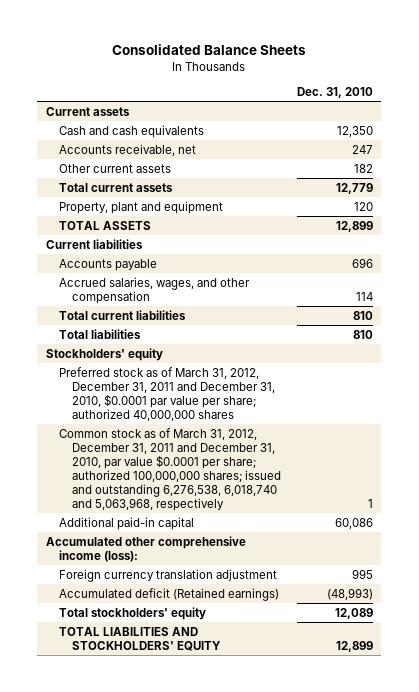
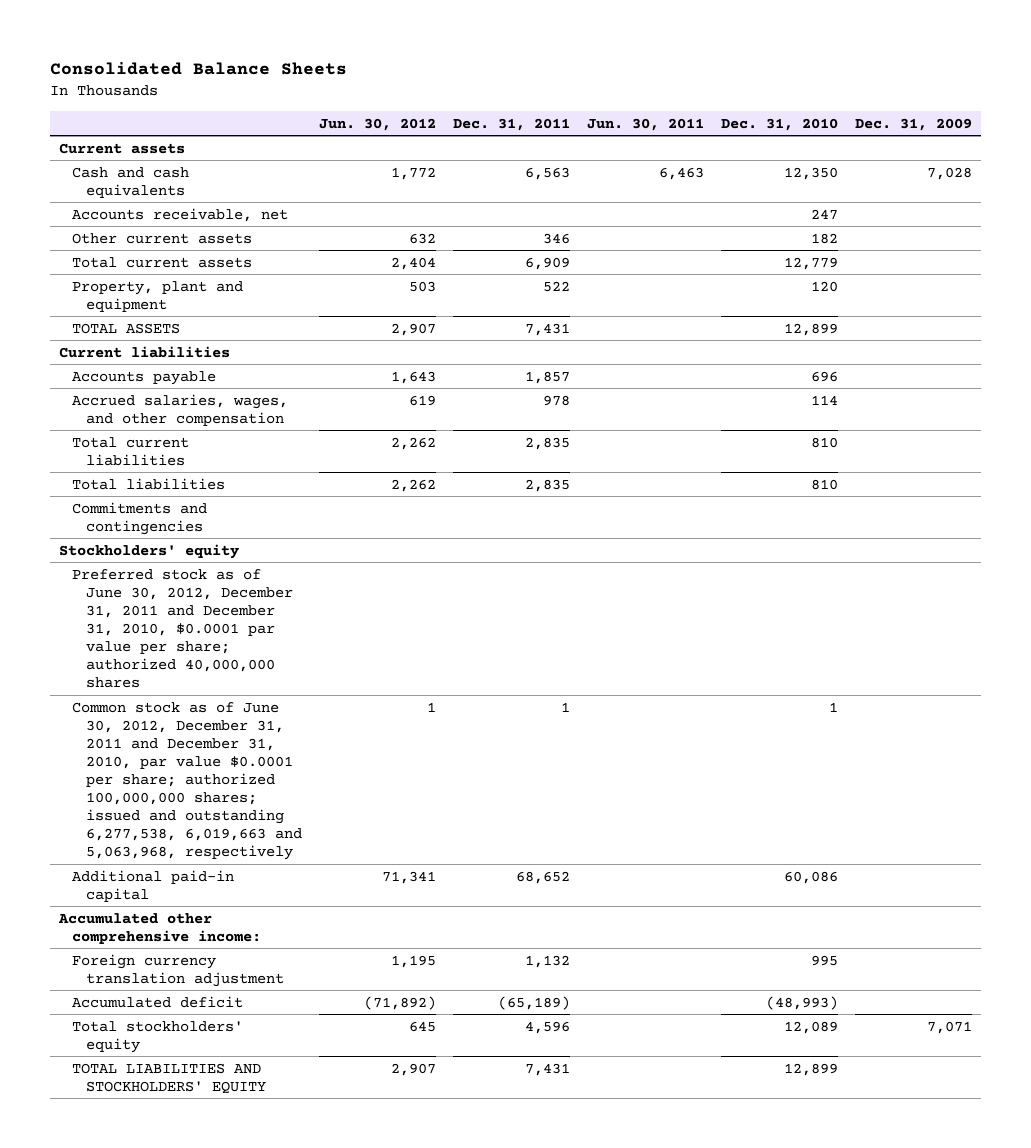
- | Dec. 31, 2010
+ | Jun. 30, 2012 | Dec. 31, 2011 | Jun. 30, 2011 | Dec. 31, 2010 | Dec. 31, 2009
+ Commitments and contingencies
- Preferred stock as of March 31, 2012, December 31, 2011 and December 31, 2010, $0.0001 par value per share; authorized 40,000,000 shares
- Common stock as of March 31, 2012, December 31, 2011 and December 31, 2010, par value $0.0001 per share; authorized 100,000,000 shares; issued and outstanding 6,276,538, 6,018,740 and 5,063,968, respectively | 1
+ Preferred stock as of June 30, 2012, December 31, 2011 and December 31, 2010, $0.0001 par value per share; authorized 40,000,000 shares
+ Common stock as of June 30, 2012, December 31, 2011 and December 31, 2010, par value $0.0001 per share; authorized 100,000,000 shares; issued and outstanding 6,277,538, 6,019,663 and 5,063,968, respectively | 1 | 1 | | 1 |
- Accumulated other comprehensive income (loss):
+ Accumulated other comprehensive income:
- Accumulated deficit (Retained earnings) | (48,993)
+ Accumulated deficit | (71,892) | (65,189) | | (48,993) |

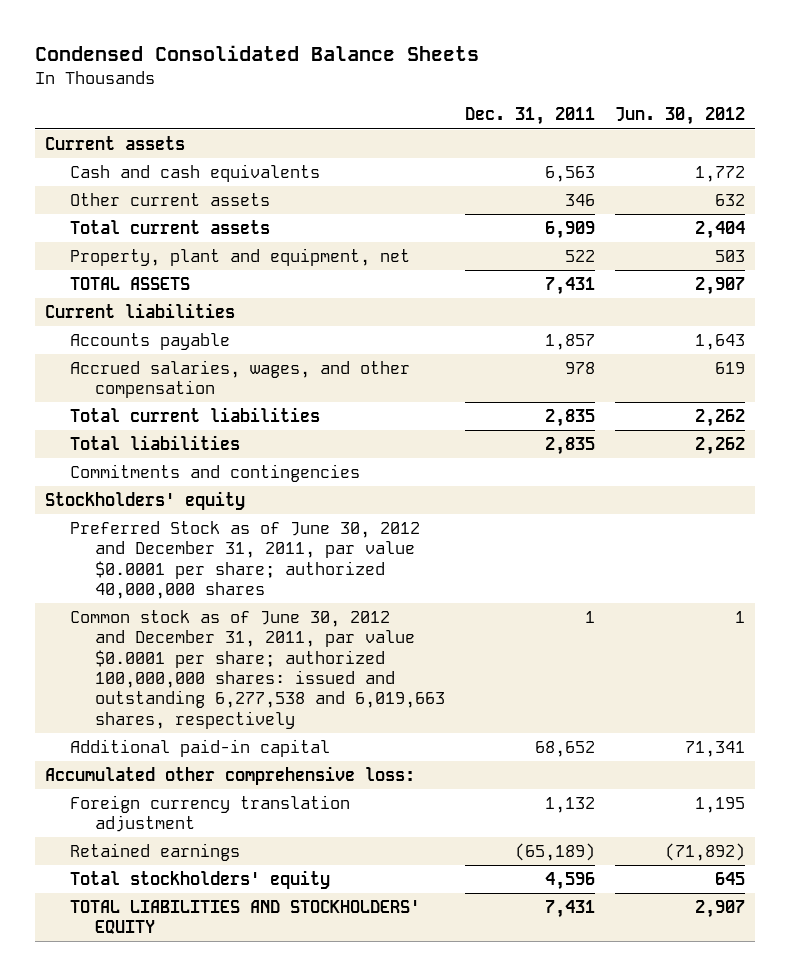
- Consolidated Balance Sheets
+ Condensed Consolidated Balance Sheets
- | Jun. 30, 2012 | Dec. 31, 2011 | Jun. 30, 2011 | Dec. 31, 2010 | Dec. 31, 2009
+ | Dec. 31, 2011 | Jun. 30, 2012
- Accounts receivable, net | | | | 247 |
- Property, plant and equipment | 503 | 522 | | 120 |
+ Property, plant and equipment, net | 522 | 503
- Preferred stock as of June 30, 2012, December 31, 2011 and December 31, 2010, $0.0001 par value per share; authorized 40,000,000 shares
- Common stock as of June 30, 2012, December 31, 2011 and December 31, 2010, par value $0.0001 per share; authorized 100,000,000 shares; issued and outstanding 6,277,538, 6,019,663 and 5,063,968, respectively | 1 | 1 | | 1 |
+ Preferred Stock as of June 30, 2012 and December 31, 2011, par value $0.0001 per share; authorized 40,000,000 shares
+ Common stock as of June 30, 2012 and December 31, 2011, par value $0.0001 per share; authorized 100,000,000 shares: issued and outstanding 6,277,538 and 6,019,663 shares, respectively | 1 | 1
- Accumulated other comprehensive income:
+ Accumulated other comprehensive loss:
- Accumulated deficit | (71,892) | (65,189) | | (48,993) |
+ Retained earnings | (65,189) | (71,892)

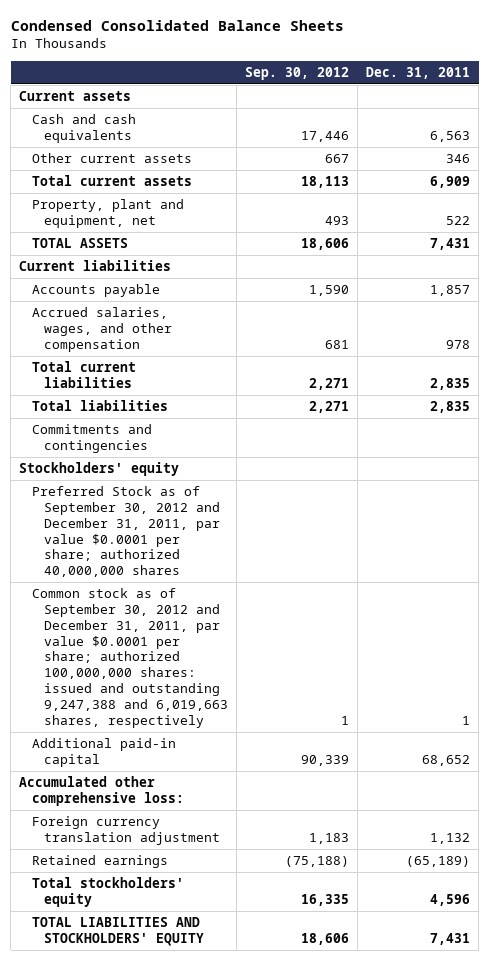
- | Dec. 31, 2011 | Jun. 30, 2012
+ | Sep. 30, 2012 | Dec. 31, 2011
- Preferred Stock as of June 30, 2012 and December 31, 2011, par value $0.0001 per share; authorized 40,000,000 shares
- Common stock as of June 30, 2012 and December 31, 2011, par value $0.0001 per share; authorized 100,000,000 shares: issued and outstanding 6,277,538 and 6,019,663 shares, respectively | 1 | 1
+ Preferred Stock as of September 30, 2012 and December 31, 2011, par value $0.0001 per share; authorized 40,000,000 shares
+ Common stock as of September 30, 2012 and December 31, 2011, par value $0.0001 per share; authorized 100,000,000 shares: issued and outstanding 9,247,388 and 6,019,663 shares, respectively | 1 | 1

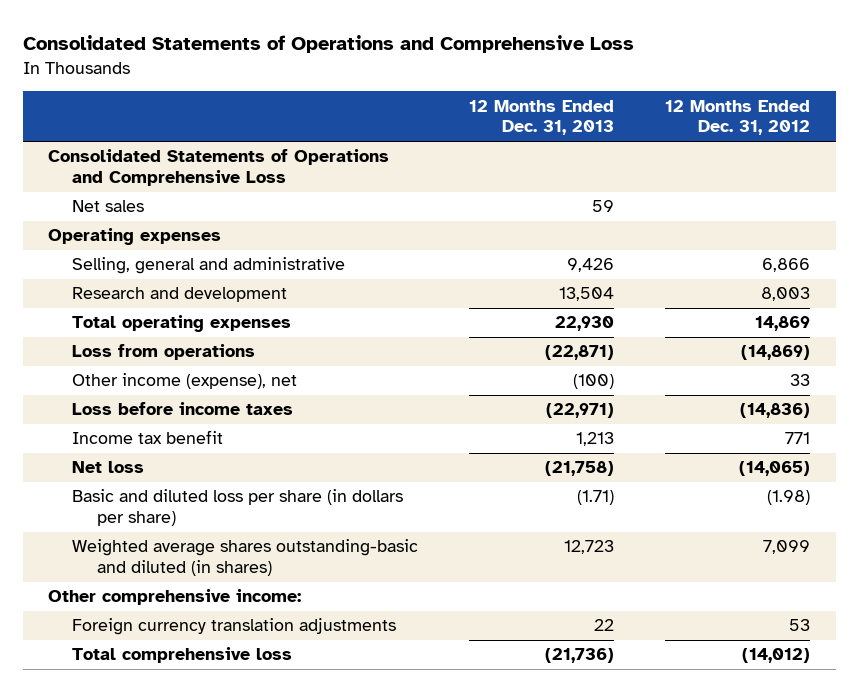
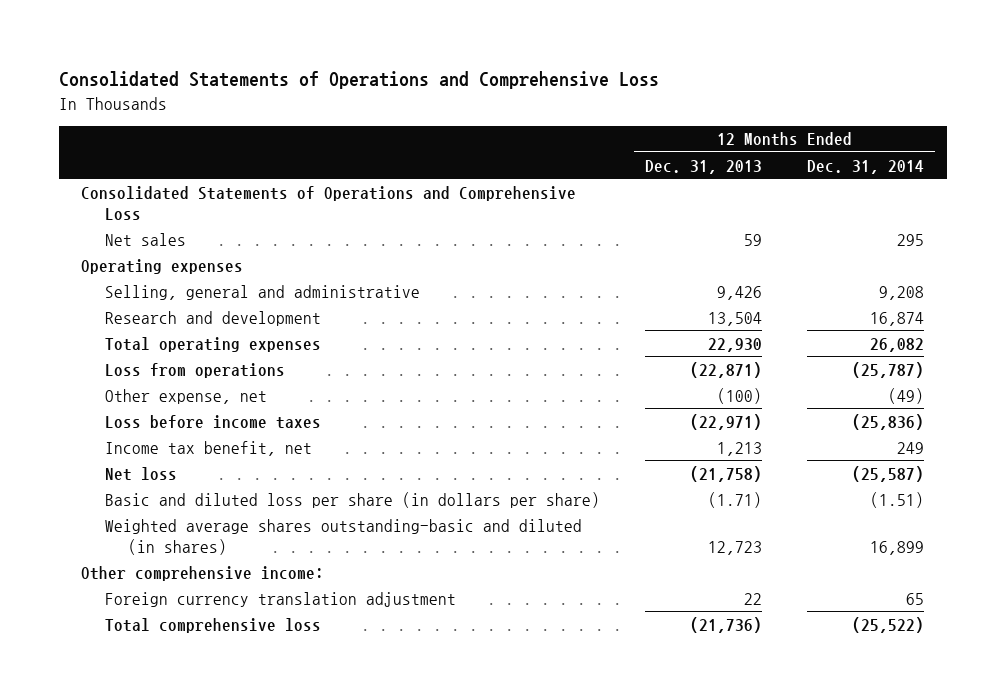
- | 12 Months Ended Dec. 31, 2013 | 12 Months Ended Dec. 31, 2012
+ | 12 Months Ended Dec. 31, 2013 | 12 Months Ended Dec. 31, 2014
- Other income (expense), net | (100) | 33
+ Other expense, net | (100) | (49)
- Income tax benefit | 1,213 | 771
+ Income tax benefit, net | 1,213 | 249
- Foreign currency translation adjustments | 22 | 53
+ Foreign currency translation adjustment | 22 | 65

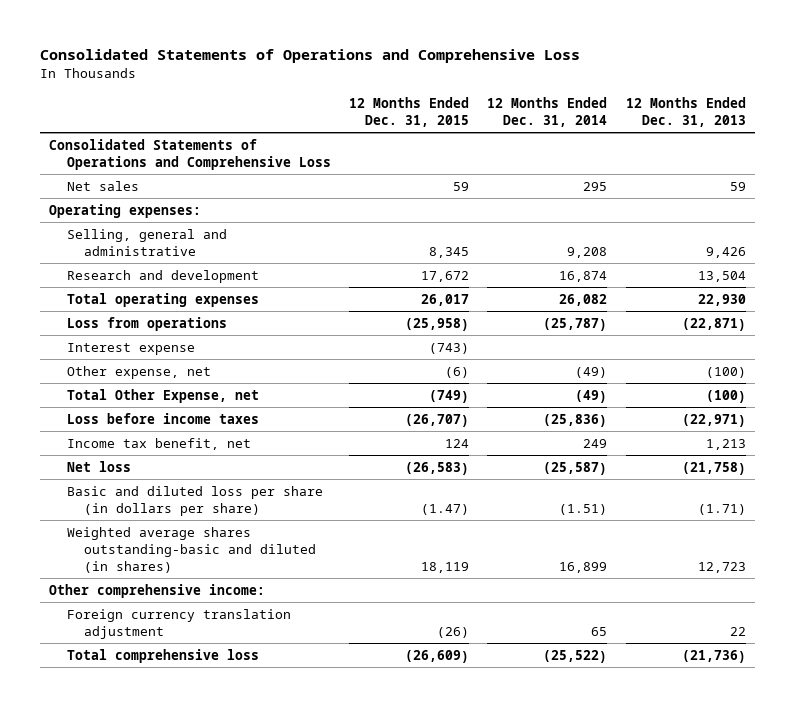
- | 12 Months Ended Dec. 31, 2013 | 12 Months Ended Dec. 31, 2014
+ | 12 Months Ended Dec. 31, 2015 | 12 Months Ended Dec. 31, 2014 | 12 Months Ended Dec. 31, 2013
- Operating expenses
+ Operating expenses:
+ Interest expense | (743) | |
+ Total Other Expense, net | (749) | (49) | (100)

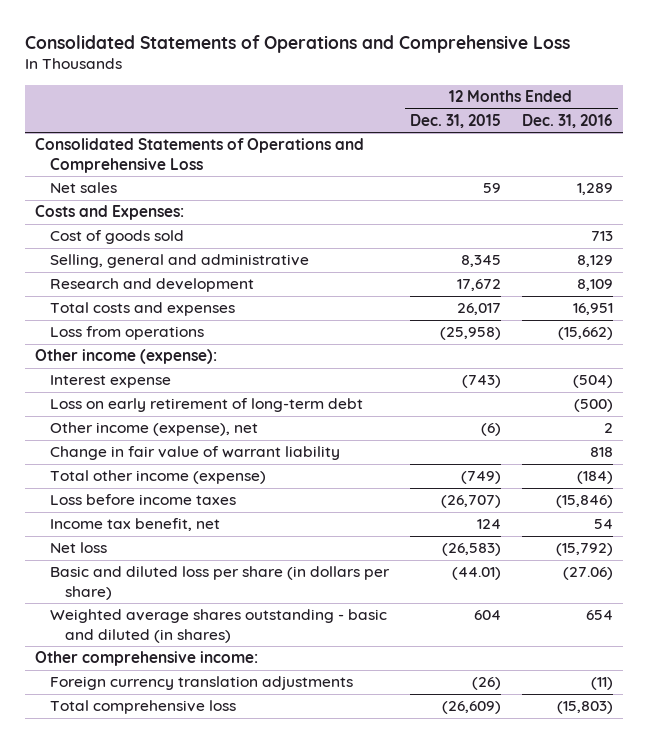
- | 12 Months Ended Dec. 31, 2015 | 12 Months Ended Dec. 31, 2014 | 12 Months Ended Dec. 31, 2013
+ | 12 Months Ended Dec. 31, 2015 | 12 Months Ended Dec. 31, 2016
- Operating expenses:
+ Costs and Expenses:
+ Cost of goods sold | | 713
- Total operating expenses | 26,017 | 26,082 | 22,930
+ Total costs and expenses | 26,017 | 16,951
+ Other income (expense):
- Other expense, net | (6) | (49) | (100)
- Total Other Expense, net | (749) | (49) | (100)
+ Loss on early retirement of long-term debt | | (500)
+ Other income (expense), net | (6) | 2
+ Change in fair value of warrant liability | | 818
+ Total other income (expense) | (749) | (184)
- Basic and diluted loss per share (in dollars per share) | (1.47) | (1.51) | (1.71)
- Weighted average shares outstanding-basic and diluted (in shares) | 18,119 | 16,899 | 12,723
+ Basic and diluted loss per share (in dollars per share) | (44.01) | (27.06)
+ Weighted average shares outstanding - basic and diluted (in shares) | 604 | 654
- Foreign currency translation adjustment | (26) | 65 | 22
+ Foreign currency translation adjustments | (26) | (11)

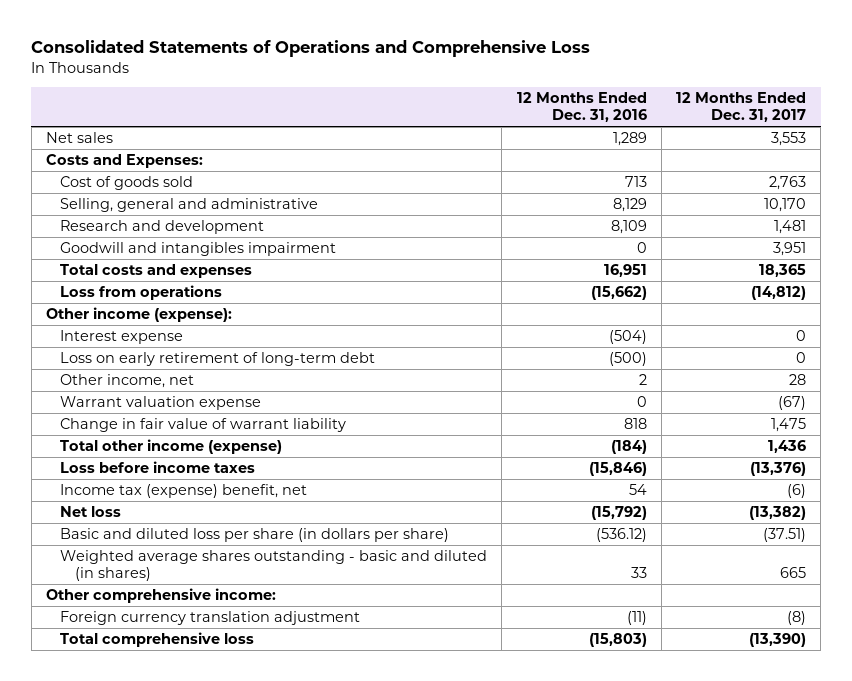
- | 12 Months Ended Dec. 31, 2015 | 12 Months Ended Dec. 31, 2016
+ | 12 Months Ended Dec. 31, 2016 | 12 Months Ended Dec. 31, 2017
- Consolidated Statements of Operations and Comprehensive Loss
+ Goodwill and intangibles impairment | 0 | 3,951
- Other income (expense), net | (6) | 2
+ Other income, net | 2 | 28
+ Warrant valuation expense | 0 | (67)
- Income tax benefit, net | 124 | 54
+ Income tax (expense) benefit, net | 54 | (6)
- Basic and diluted loss per share (in dollars per share) | (44.01) | (27.06)
- Weighted average shares outstanding - basic and diluted (in shares) | 604 | 654
+ Basic and diluted loss per share (in dollars per share) | (536.12) | (37.51)
+ Weighted average shares outstanding - basic and diluted (in shares) | 33 | 665
- Foreign currency translation adjustments | (26) | (11)
+ Foreign currency translation adjustment | (11) | (8)

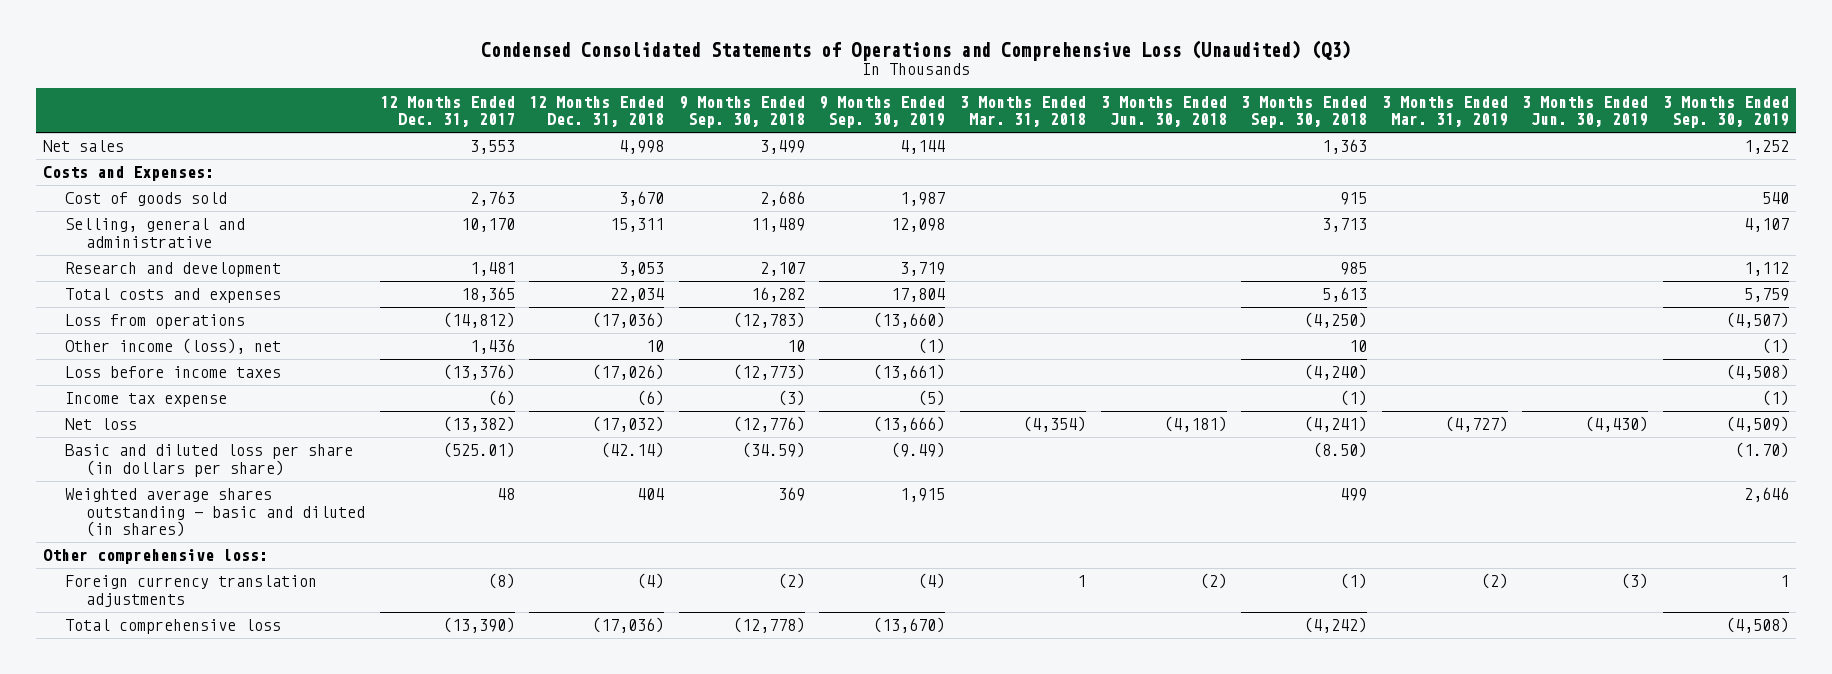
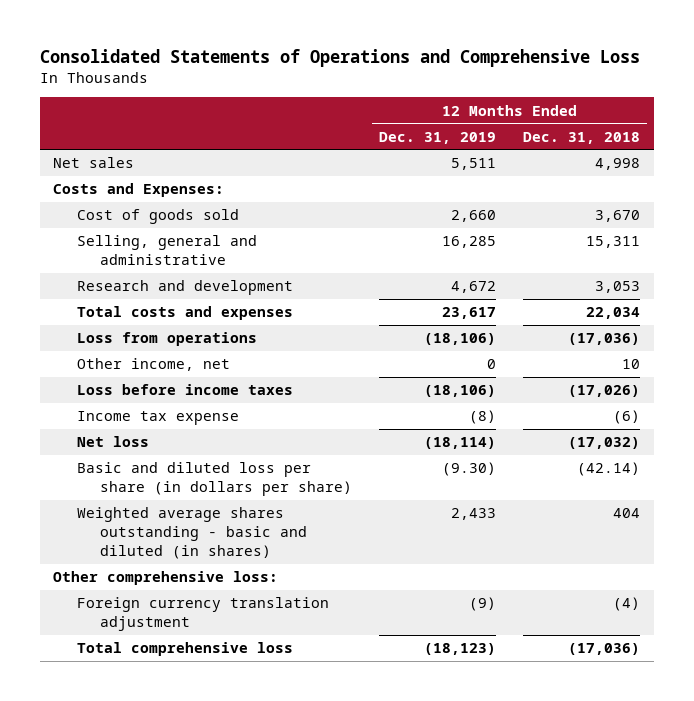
- Condensed Consolidated Statements of Operations and Comprehensive Loss (Unaudited) (Q3)
+ Consolidated Statements of Operations and Comprehensive Loss
- | 12 Months Ended Dec. 31, 2017 | 12 Months Ended Dec. 31, 2018 | 9 Months Ended Sep. 30, 2018 | 9 Months Ended Sep. 30, 2019 | 3 Months Ended Mar. 31, 2018 | 3 Months Ended Jun. 30, 2018 | 3 Months Ended Sep. 30, 2018 | 3 Months Ended Mar. 31, 2019 | 3 Months Ended Jun. 30, 2019 | 3 Months Ended Sep. 30, 2019
+ | 12 Months Ended Dec. 31, 2019 | 12 Months Ended Dec. 31, 2018
- Other income (loss), net | 1,436 | 10 | 10 | (1) | | | 10 | | | (1)
+ Other income, net | 0 | 10
- Foreign currency translation adjustments | (8) | (4) | (2) | (4) | 1 | (2) | (1) | (2) | (3) | 1
+ Foreign currency translation adjustment | (9) | (4)

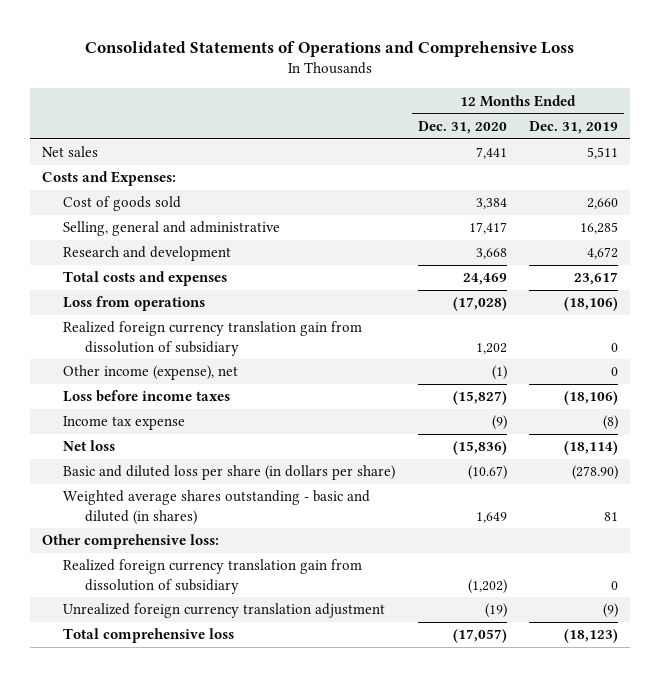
- | 12 Months Ended Dec. 31, 2019 | 12 Months Ended Dec. 31, 2018
+ | 12 Months Ended Dec. 31, 2020 | 12 Months Ended Dec. 31, 2019
- Other income, net | 0 | 10
+ Realized foreign currency translation gain from dissolution of subsidiary | 1,202 | 0
+ Other income (expense), net | (1) | 0
- Basic and diluted loss per share (in dollars per share) | (9.30) | (42.14)
- Weighted average shares outstanding - basic and diluted (in shares) | 2,433 | 404
+ Basic and diluted loss per share (in dollars per share) | (10.67) | (278.90)
+ Weighted average shares outstanding - basic and diluted (in shares) | 1,649 | 81
- Foreign currency translation adjustment | (9) | (4)
+ Realized foreign currency translation gain from dissolution of subsidiary | (1,202) | 0
+ Unrealized foreign currency translation adjustment | (19) | (9)

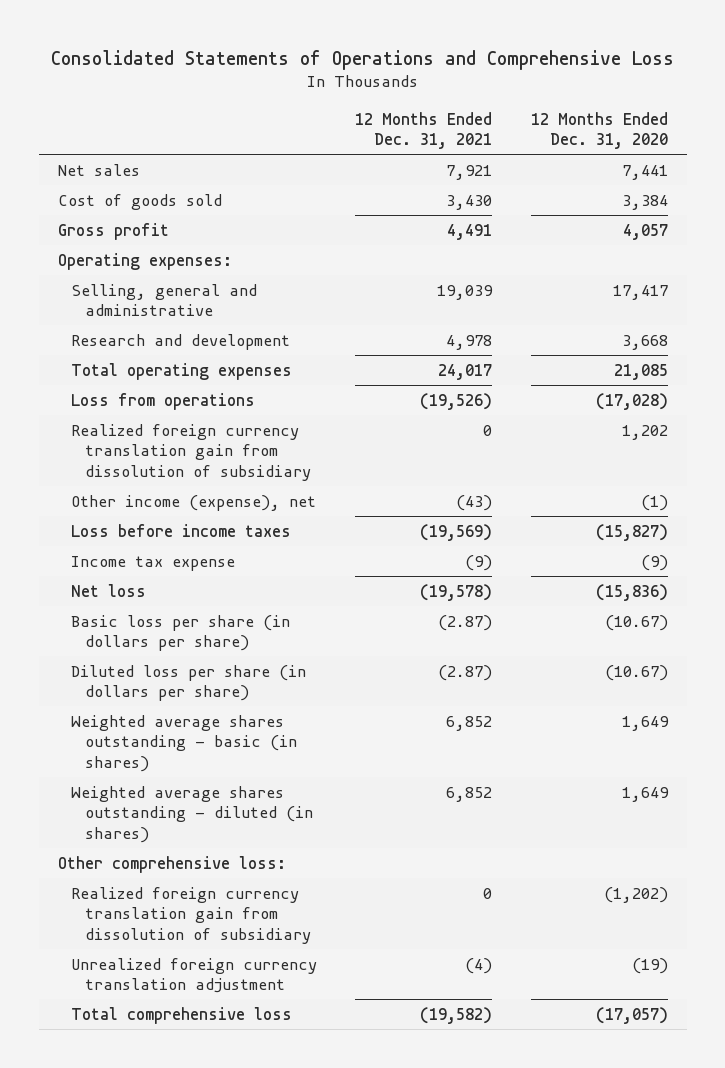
- | 12 Months Ended Dec. 31, 2020 | 12 Months Ended Dec. 31, 2019
+ | 12 Months Ended Dec. 31, 2021 | 12 Months Ended Dec. 31, 2020
- Costs and Expenses:
+ Gross profit | 4,491 | 4,057
+ Operating expenses:
- Total costs and expenses | 24,469 | 23,617
+ Total operating expenses | 24,017 | 21,085
- Basic and diluted loss per share (in dollars per share) | (10.67) | (278.90)
- Weighted average shares outstanding - basic and diluted (in shares) | 1,649 | 81
+ Basic loss per share (in dollars per share) | (2.87) | (10.67)
+ Diluted loss per share (in dollars per share) | (2.87) | (10.67)
+ Weighted average shares outstanding - basic (in shares) | 6,852 | 1,649
+ Weighted average shares outstanding - diluted (in shares) | 6,852 | 1,649

